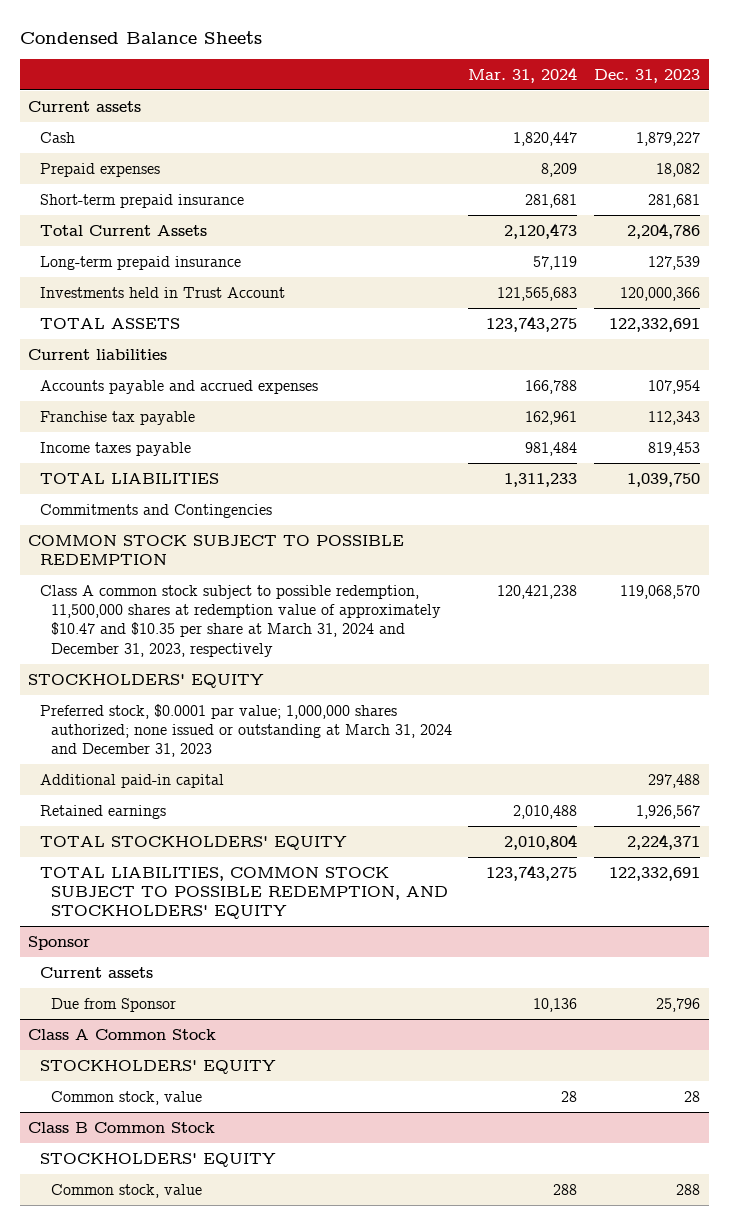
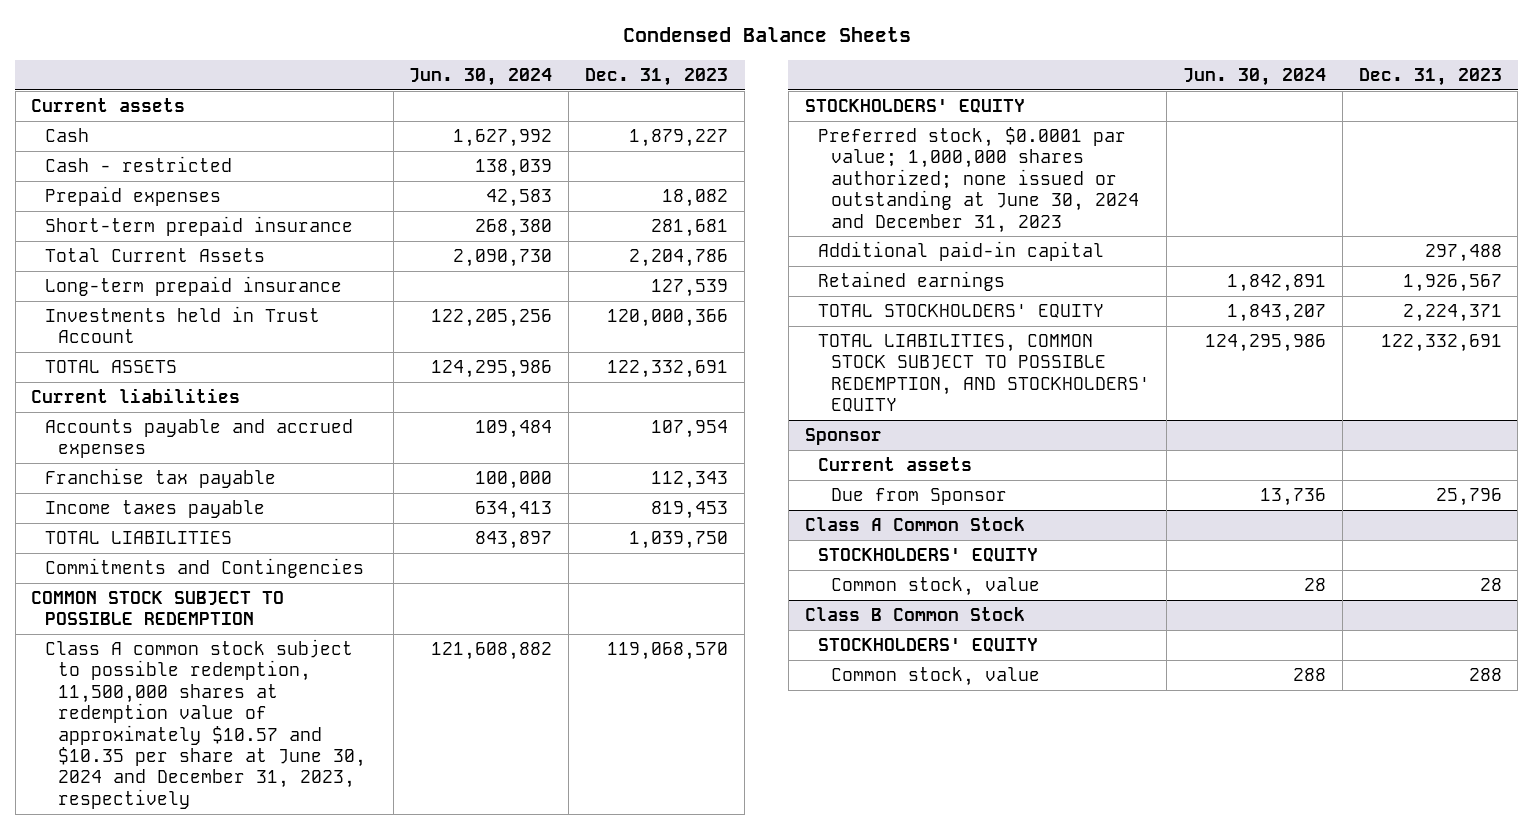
- | Mar. 31, 2024 | Dec. 31, 2023
+ | Jun. 30, 2024 | Dec. 31, 2023
+ Cash - restricted | 138,039 |
- Class A common stock subject to possible redemption, 11,500,000 shares at redemption value of approximately $10.47 and $10.35 per share at March 31, 2024 and December 31, 2023, respectively | 120,421,238 | 119,068,570
+ Class A common stock subject to possible redemption, 11,500,000 shares at redemption value of approximately $10.57 and $10.35 per share at June 30, 2024 and December 31, 2023, respectively | 121,608,882 | 119,068,570
- Preferred stock, $0.0001 par value; 1,000,000 shares authorized; none issued or outstanding at March 31, 2024 and December 31, 2023
+ Preferred stock, $0.0001 par value; 1,000,000 shares authorized; none issued or outstanding at June 30, 2024 and December 31, 2023

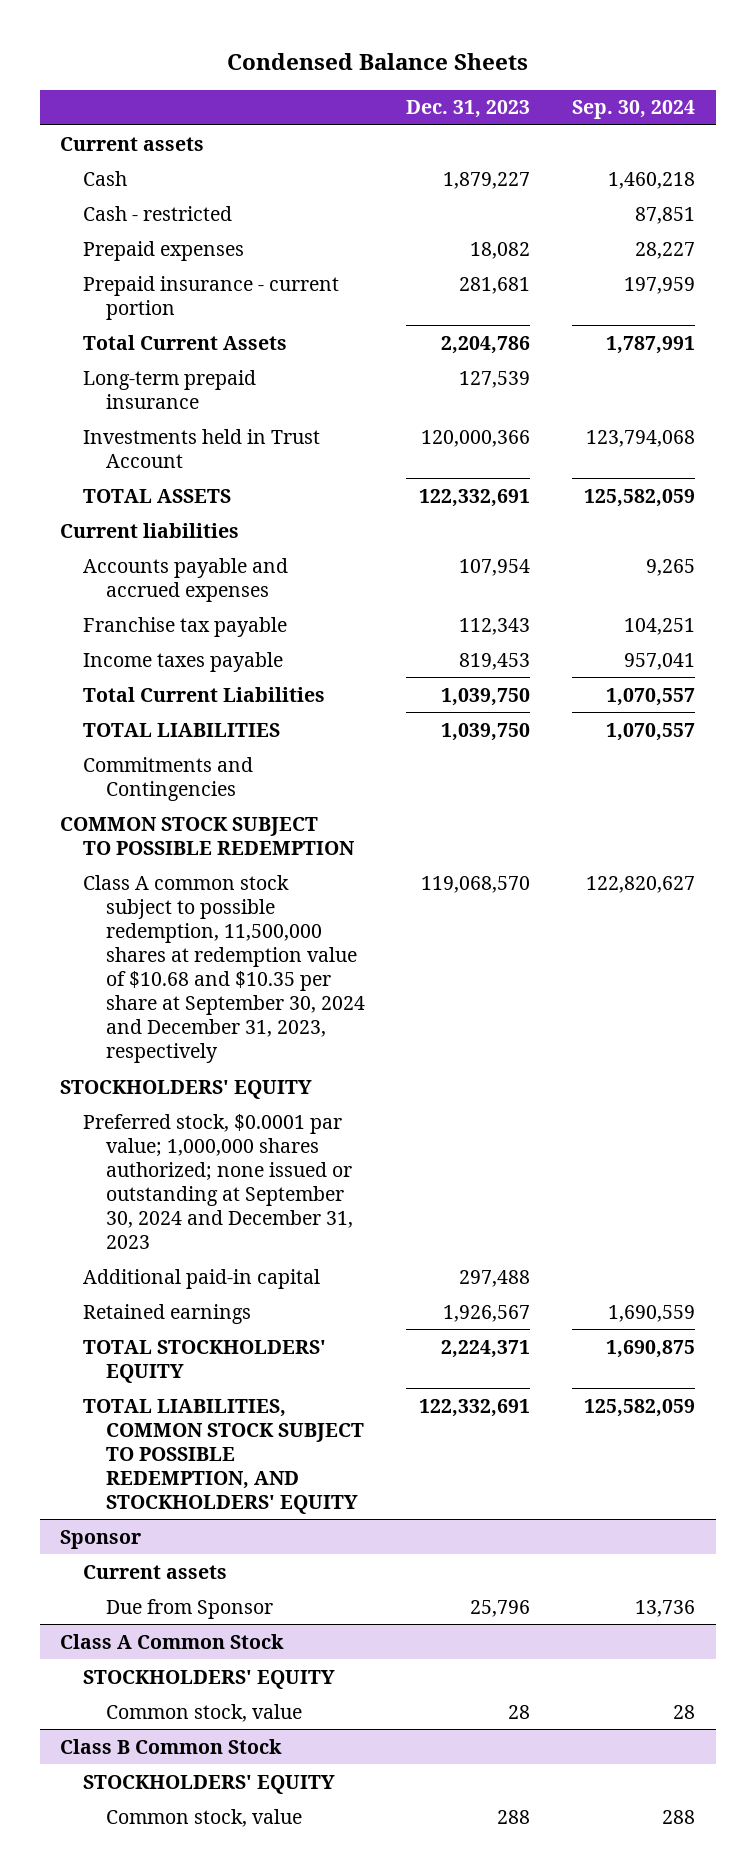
- | Jun. 30, 2024 | Dec. 31, 2023
+ | Dec. 31, 2023 | Sep. 30, 2024
- Short-term prepaid insurance | 268,380 | 281,681
+ Prepaid insurance - current portion | 281,681 | 197,959
+ Total Current Liabilities | 1,039,750 | 1,070,557
- Class A common stock subject to possible redemption, 11,500,000 shares at redemption value of approximately $10.57 and $10.35 per share at June 30, 2024 and December 31, 2023, respectively | 121,608,882 | 119,068,570
+ Class A common stock subject to possible redemption, 11,500,000 shares at redemption value of $10.68 and $10.35 per share at September 30, 2024 and December 31, 2023, respectively | 119,068,570 | 122,820,627
- Preferred stock, $0.0001 par value; 1,000,000 shares authorized; none issued or outstanding at June 30, 2024 and December 31, 2023
+ Preferred stock, $0.0001 par value; 1,000,000 shares authorized; none issued or outstanding at September 30, 2024 and December 31, 2023

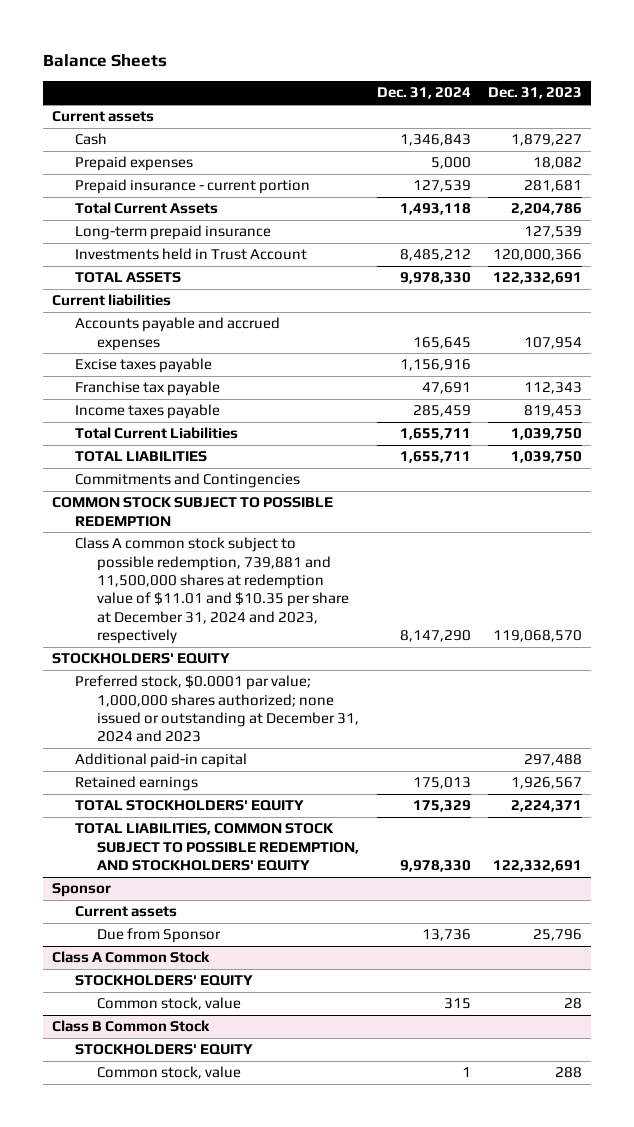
- Condensed Balance Sheets
+ Balance Sheets
- | Dec. 31, 2023 | Sep. 30, 2024
+ | Dec. 31, 2024 | Dec. 31, 2023
- Cash - restricted | | 87,851
+ Excise taxes payable | 1,156,916 |
- Class A common stock subject to possible redemption, 11,500,000 shares at redemption value of $10.68 and $10.35 per share at September 30, 2024 and December 31, 2023, respectively | 119,068,570 | 122,820,627
+ Class A common stock subject to possible redemption, 739,881 and 11,500,000 shares at redemption value of $11.01 and $10.35 per share at December 31, 2024 and 2023, respectively | 8,147,290 | 119,068,570
- Preferred stock, $0.0001 par value; 1,000,000 shares authorized; none issued or outstanding at September 30, 2024 and December 31, 2023
+ Preferred stock, $0.0001 par value; 1,000,000 shares authorized; none issued or outstanding at December 31, 2024 and 2023

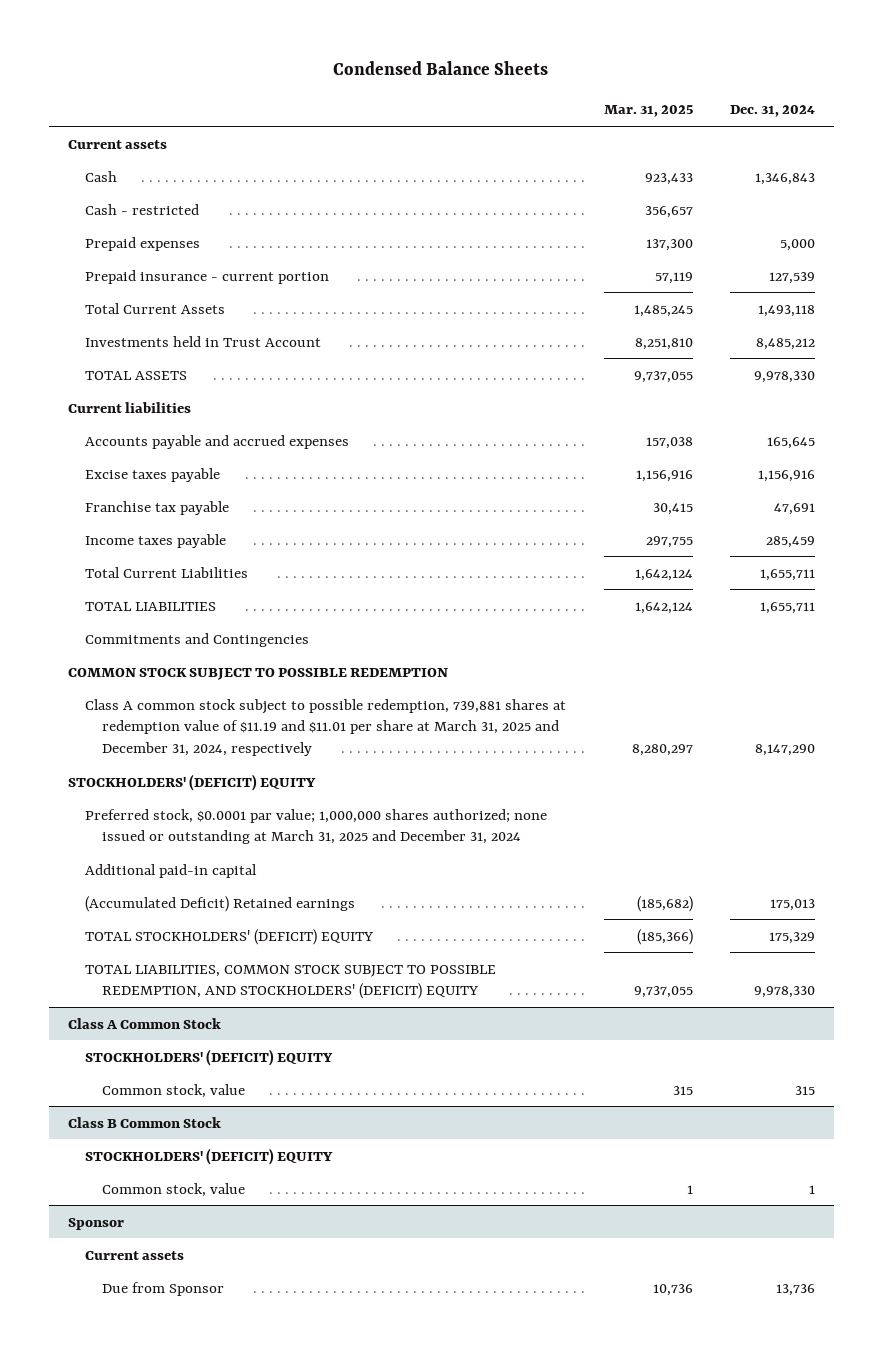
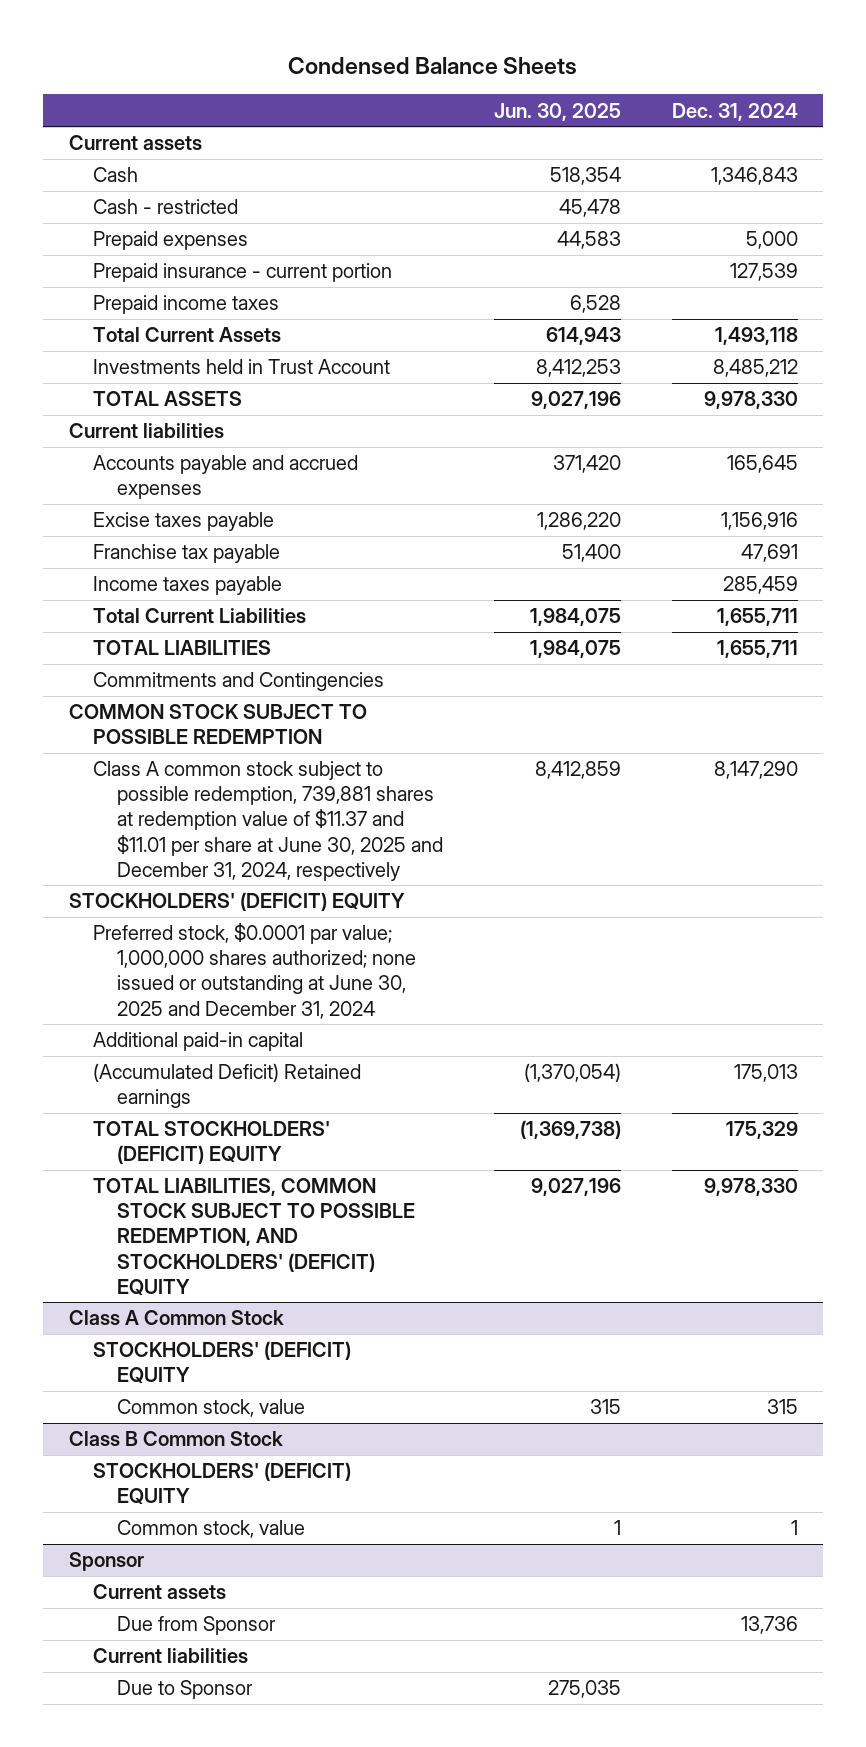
- | Mar. 31, 2025 | Dec. 31, 2024
+ | Jun. 30, 2025 | Dec. 31, 2024
+ Prepaid income taxes | 6,528 |
- Class A common stock subject to possible redemption, 739,881 shares at redemption value of $11.19 and $11.01 per share at March 31, 2025 and December 31, 2024, respectively | 8,280,297 | 8,147,290
+ Class A common stock subject to possible redemption, 739,881 shares at redemption value of $11.37 and $11.01 per share at June 30, 2025 and December 31, 2024, respectively | 8,412,859 | 8,147,290
- Preferred stock, $0.0001 par value; 1,000,000 shares authorized; none issued or outstanding at March 31, 2025 and December 31, 2024
+ Preferred stock, $0.0001 par value; 1,000,000 shares authorized; none issued or outstanding at June 30, 2025 and December 31, 2024
@ Sponsor
+ Current liabilities
+ Due to Sponsor | 275,035 |

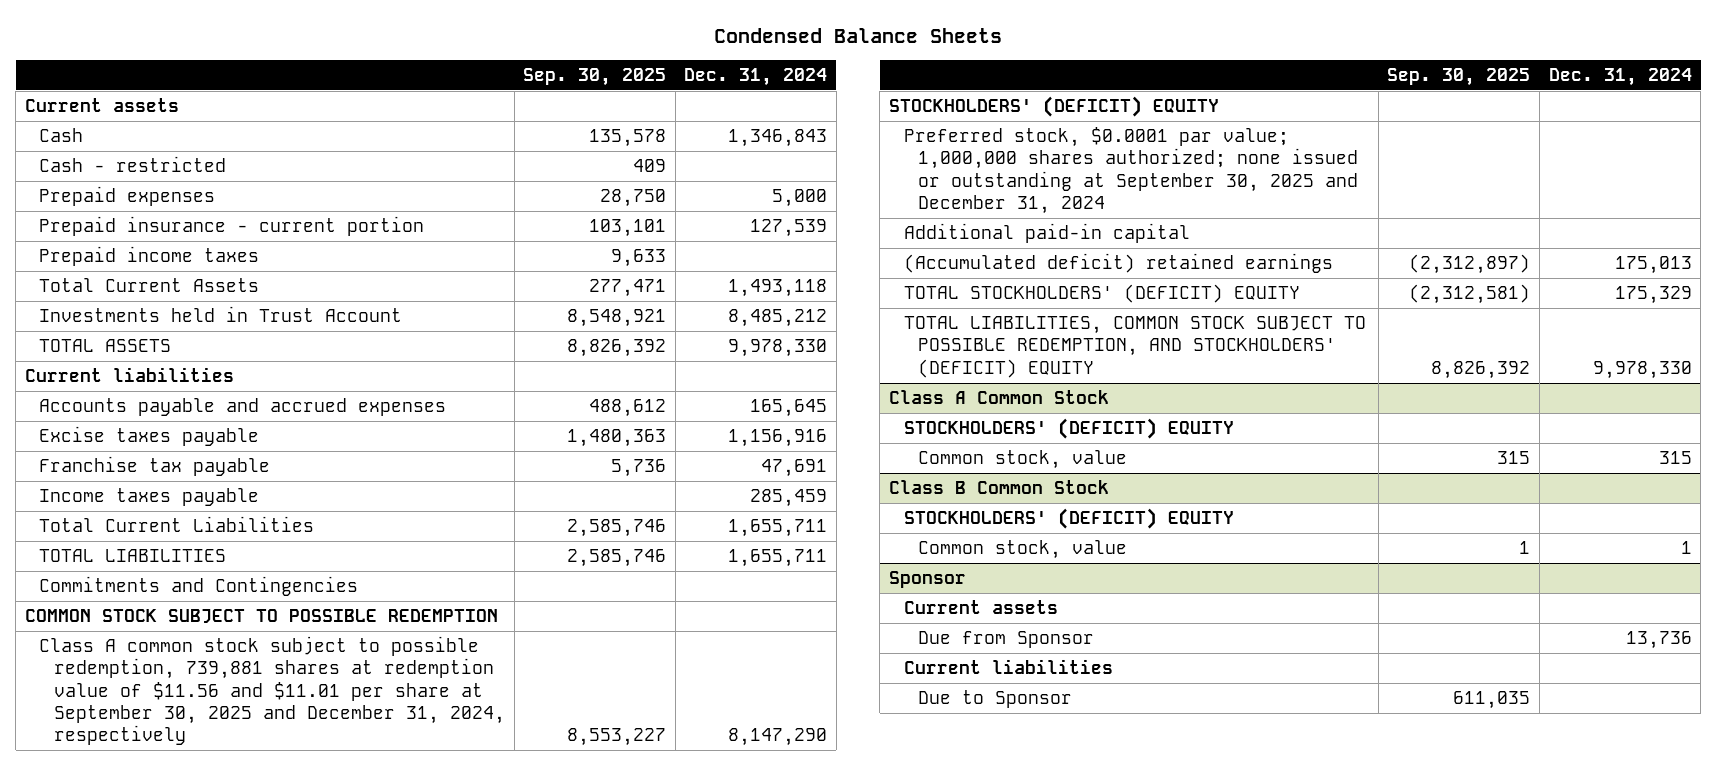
- | Jun. 30, 2025 | Dec. 31, 2024
+ | Sep. 30, 2025 | Dec. 31, 2024
- Class A common stock subject to possible redemption, 739,881 shares at redemption value of $11.37 and $11.01 per share at June 30, 2025 and December 31, 2024, respectively | 8,412,859 | 8,147,290
+ Class A common stock subject to possible redemption, 739,881 shares at redemption value of $11.56 and $11.01 per share at September 30, 2025 and December 31, 2024, respectively | 8,553,227 | 8,147,290
- Preferred stock, $0.0001 par value; 1,000,000 shares authorized; none issued or outstanding at June 30, 2025 and December 31, 2024
+ Preferred stock, $0.0001 par value; 1,000,000 shares authorized; none issued or outstanding at September 30, 2025 and December 31, 2024
- (Accumulated Deficit) Retained earnings | (1,370,054) | 175,013
+ (Accumulated deficit) retained earnings | (2,312,897) | 175,013

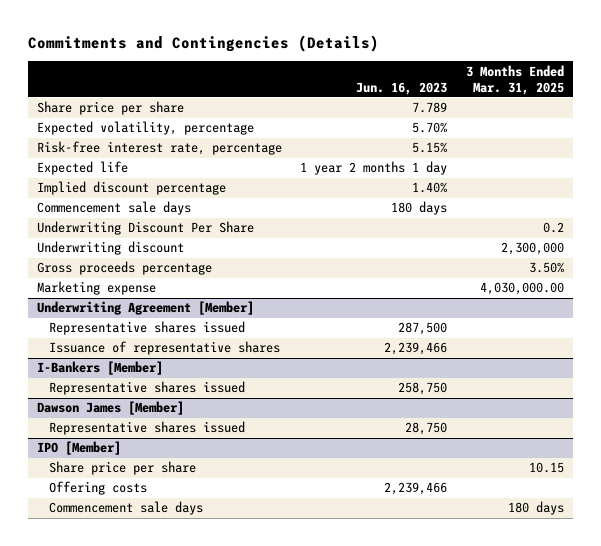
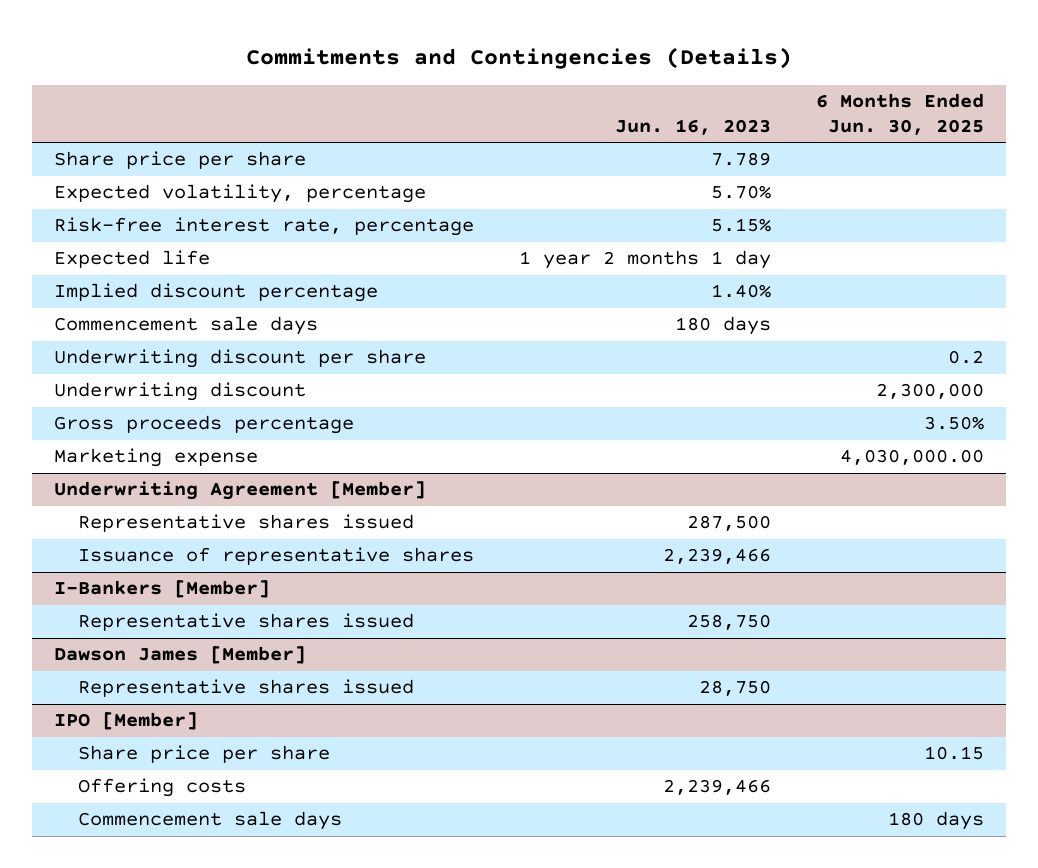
- | Jun. 16, 2023 | 3 Months Ended Mar. 31, 2025
+ | Jun. 16, 2023 | 6 Months Ended Jun. 30, 2025
- Underwriting Discount Per Share | | 0.2
+ Underwriting discount per share | | 0.2

